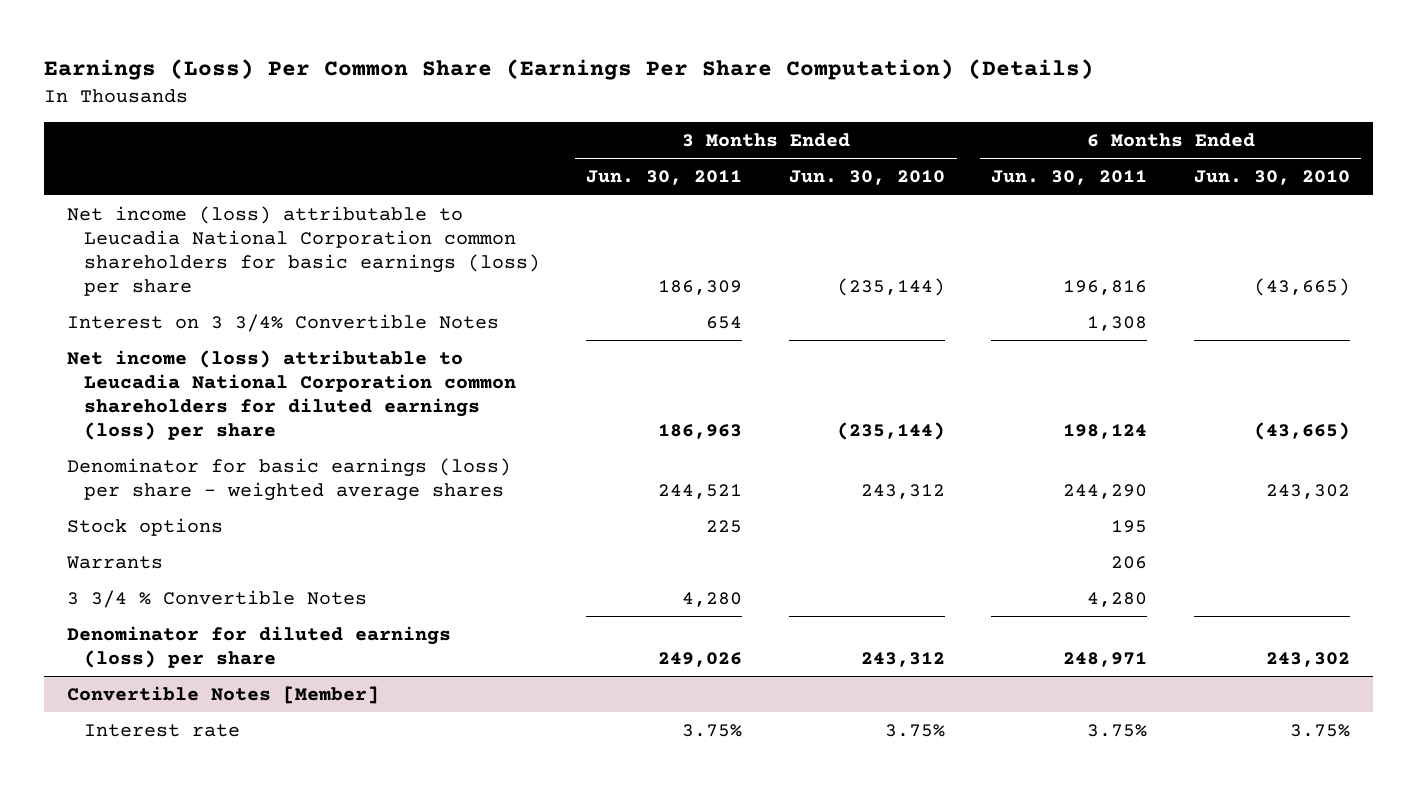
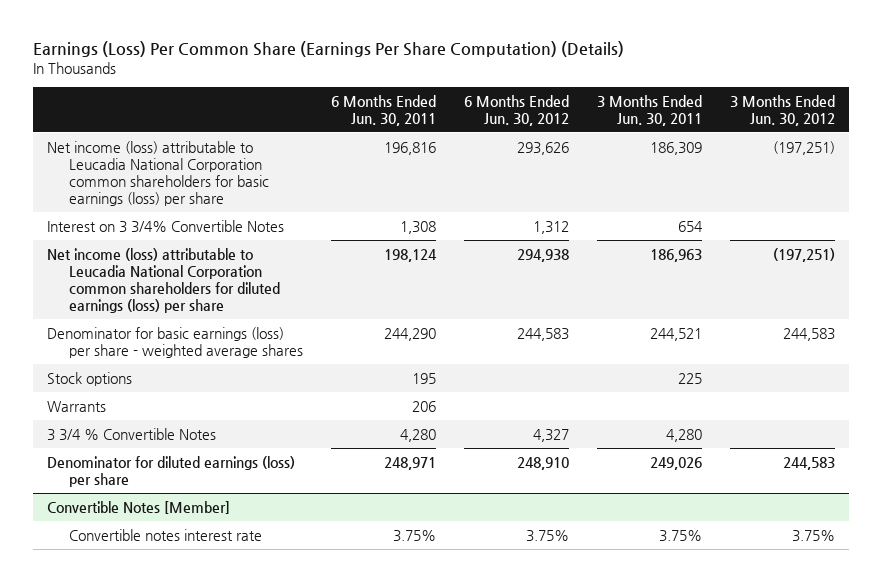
- | 3 Months Ended Jun. 30, 2011 | 3 Months Ended Jun. 30, 2010 | 6 Months Ended Jun. 30, 2011 | 6 Months Ended Jun. 30, 2010
+ | 6 Months Ended Jun. 30, 2011 | 6 Months Ended Jun. 30, 2012 | 3 Months Ended Jun. 30, 2011 | 3 Months Ended Jun. 30, 2012
@ Convertible Notes [Member]
- Interest rate | 3.75% | 3.75% | 3.75% | 3.75%
+ Convertible notes interest rate | 3.75% | 3.75% | 3.75% | 3.75%

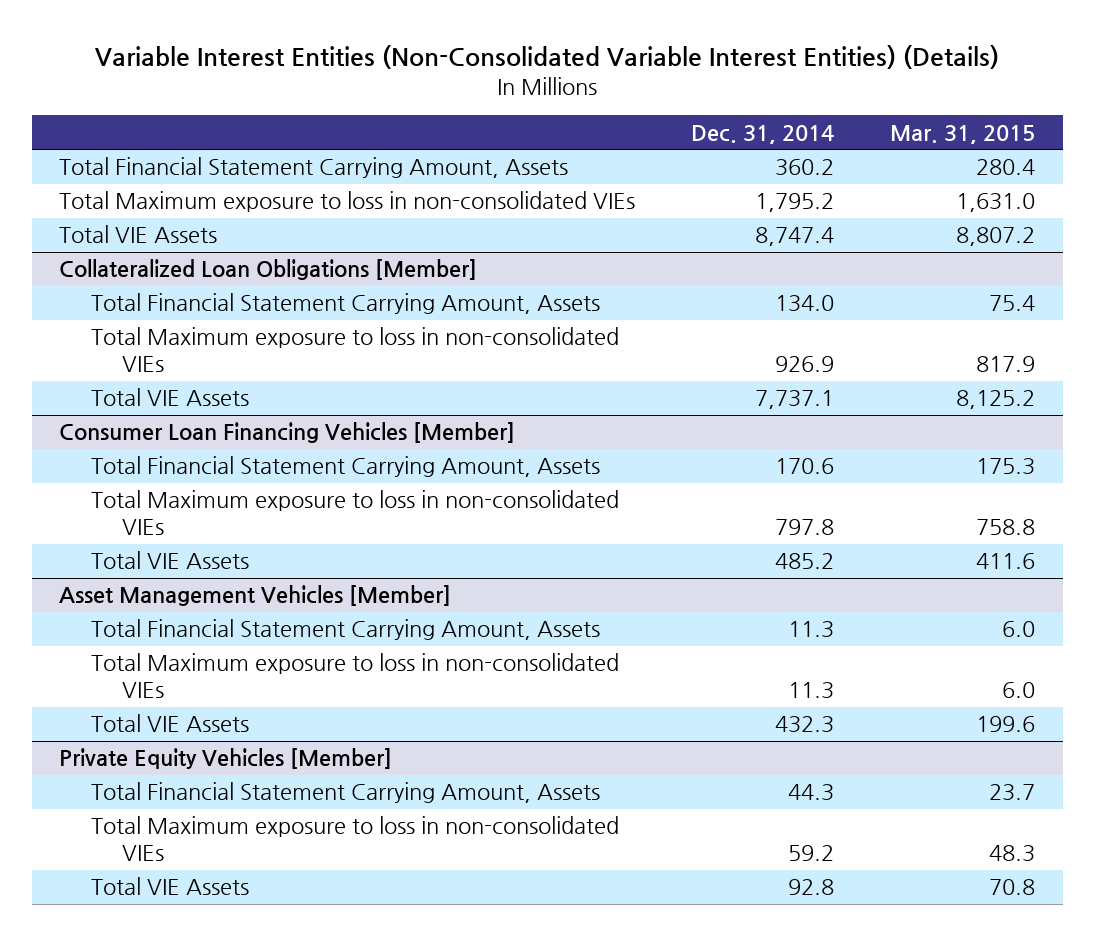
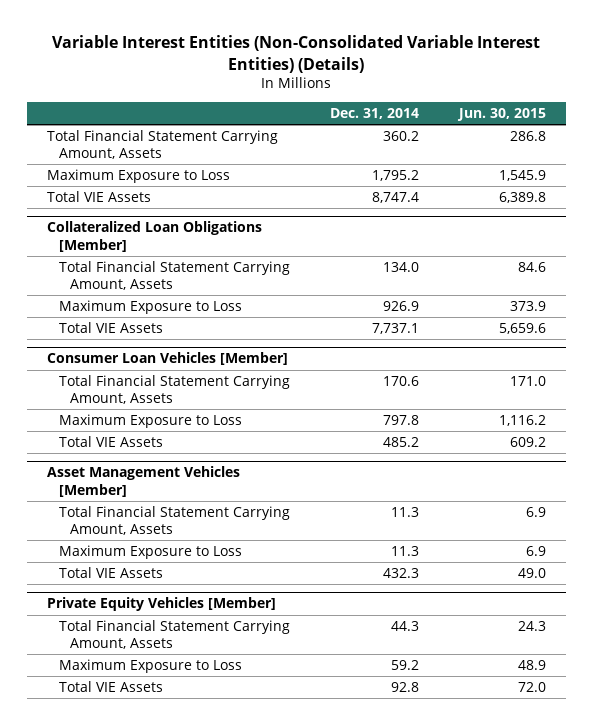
- | Dec. 31, 2014 | Mar. 31, 2015
+ | Dec. 31, 2014 | Jun. 30, 2015
- Total Maximum exposure to loss in non-consolidated VIEs | 1,795.2 | 1,631.0
+ Maximum Exposure to Loss | 1,795.2 | 1,545.9
@ Collateralized Loan Obligations [Member]
- Total Maximum exposure to loss in non-consolidated VIEs | 926.9 | 817.9
+ Maximum Exposure to Loss | 926.9 | 373.9
- Consumer Loan Financing Vehicles [Member]
+ Consumer Loan Vehicles [Member]
- Total Maximum exposure to loss in non-consolidated VIEs | 797.8 | 758.8
+ Maximum Exposure to Loss | 797.8 | 1,116.2
@ Asset Management Vehicles [Member]
- Total Maximum exposure to loss in non-consolidated VIEs | 11.3 | 6.0
+ Maximum Exposure to Loss | 11.3 | 6.9
@ Private Equity Vehicles [Member]
- Total Maximum exposure to loss in non-consolidated VIEs | 59.2 | 48.3
+ Maximum Exposure to Loss | 59.2 | 48.9

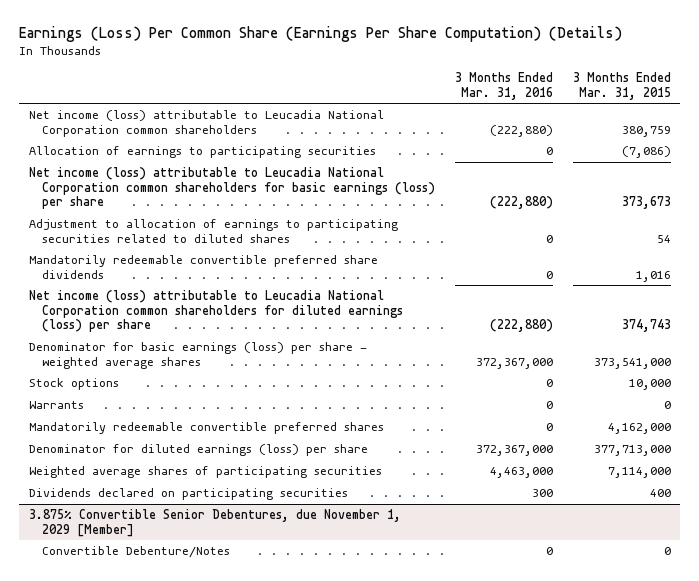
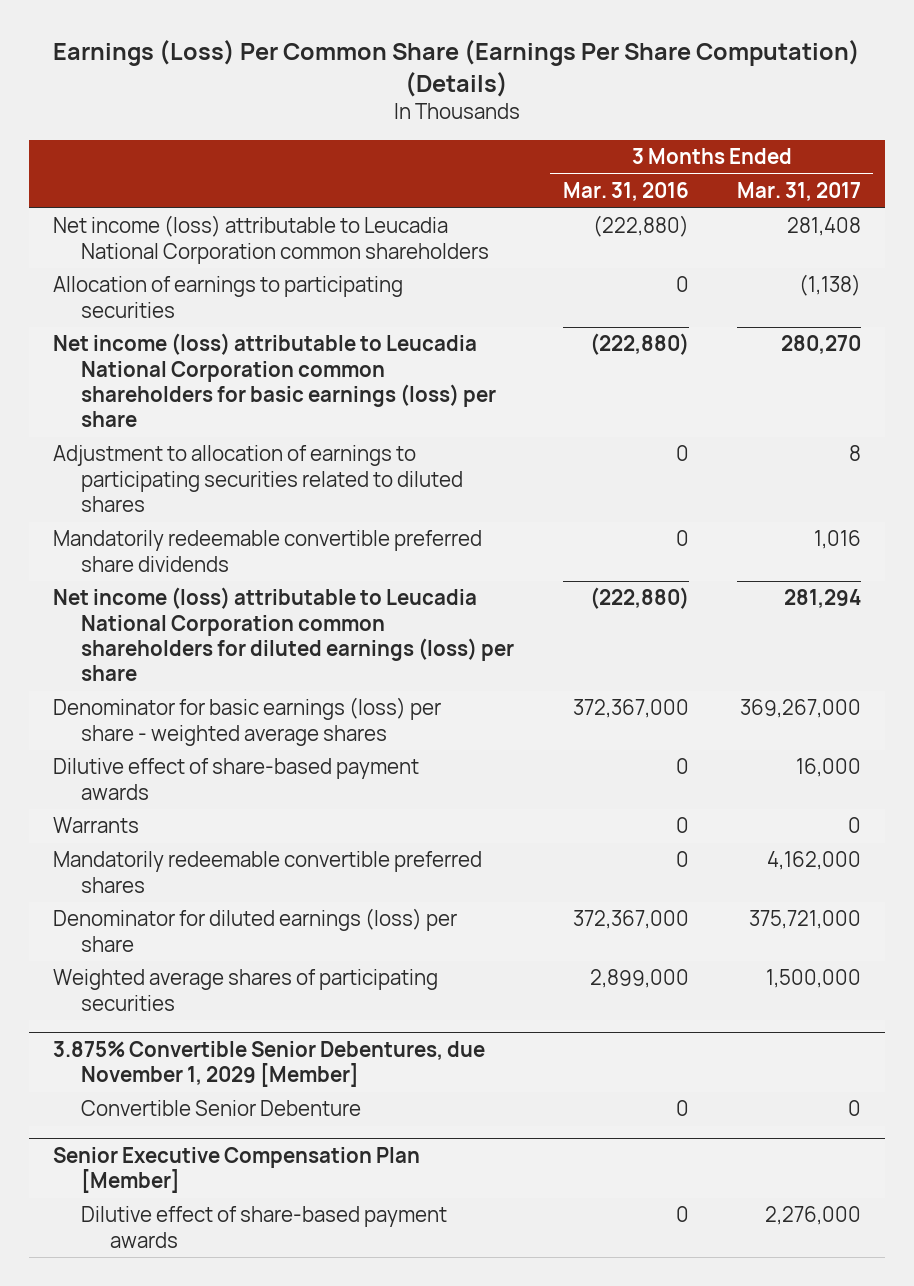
- | 3 Months Ended Mar. 31, 2016 | 3 Months Ended Mar. 31, 2015
+ | 3 Months Ended Mar. 31, 2016 | 3 Months Ended Mar. 31, 2017
- Stock options | 0 | 10,000
+ Dilutive effect of share-based payment awards | 0 | 16,000
- Weighted average shares of participating securities | 4,463,000 | 7,114,000
- Dividends declared on participating securities | 300 | 400
+ Weighted average shares of participating securities | 2,899,000 | 1,500,000
@ 3.875% Convertible Senior Debentures, due November 1, 2029 [Member]
- Convertible Debenture/Notes | 0 | 0
+ Convertible Senior Debenture | 0 | 0
+ Senior Executive Compensation Plan [Member]
+ Dilutive effect of share-based payment awards | 0 | 2,276,000

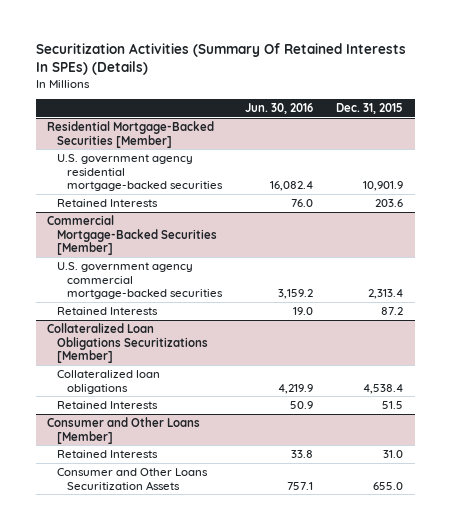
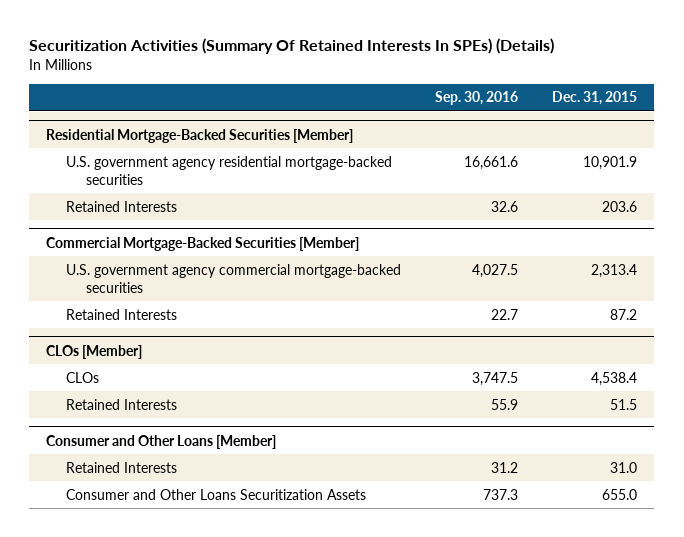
- | Jun. 30, 2016 | Dec. 31, 2015
+ | Sep. 30, 2016 | Dec. 31, 2015
- Collateralized Loan Obligations Securitizations [Member]
- Collateralized loan obligations | 4,219.9 | 4,538.4
+ CLOs [Member]
+ CLOs | 3,747.5 | 4,538.4

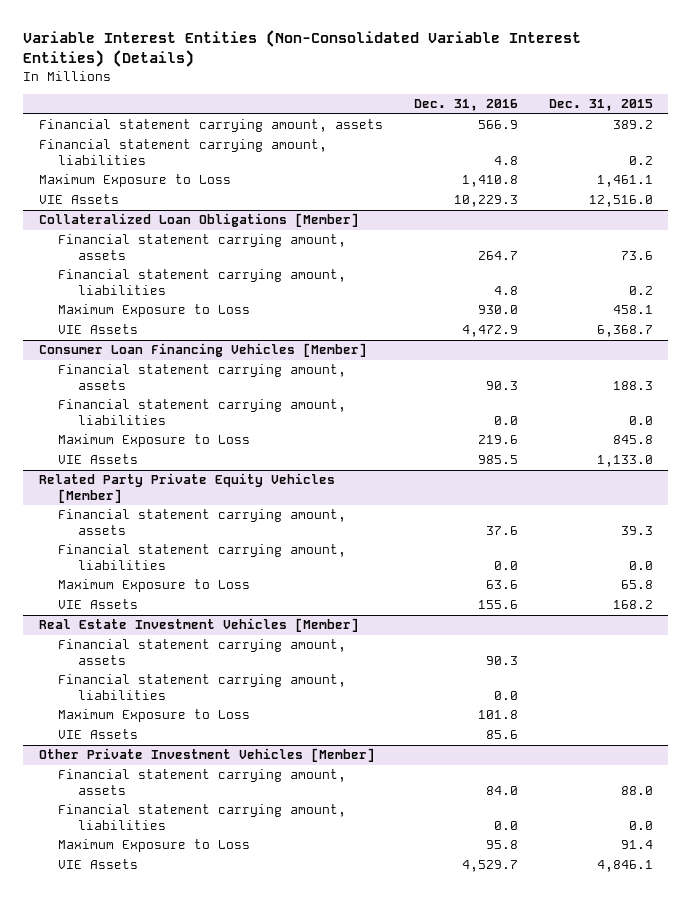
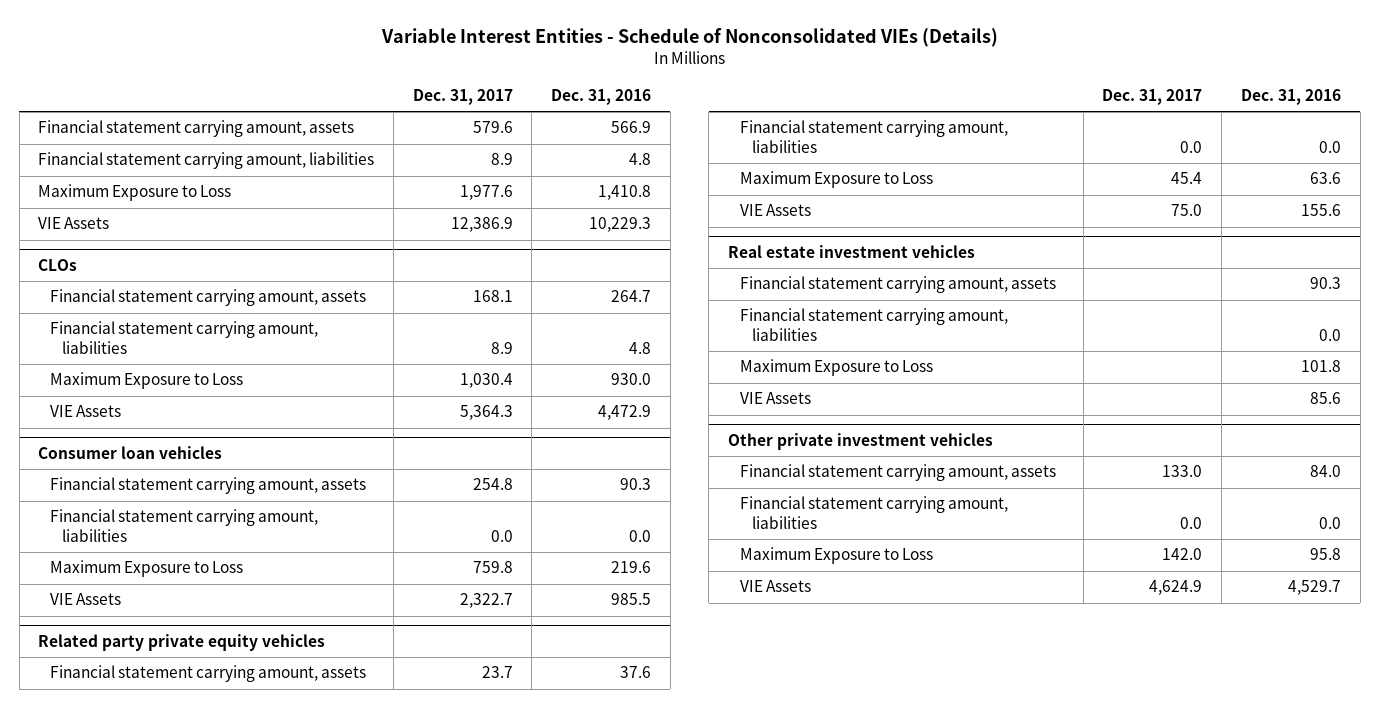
- Variable Interest Entities (Non-Consolidated Variable Interest Entities) (Details)
+ Variable Interest Entities - Schedule of Nonconsolidated VIEs (Details)
- | Dec. 31, 2016 | Dec. 31, 2015
+ | Dec. 31, 2017 | Dec. 31, 2016
- Collateralized Loan Obligations [Member]
+ CLOs
- Consumer Loan Financing Vehicles [Member]
+ Consumer loan vehicles
- Related Party Private Equity Vehicles [Member]
+ Related party private equity vehicles
- Real Estate Investment Vehicles [Member]
+ Real estate investment vehicles
- Other Private Investment Vehicles [Member]
+ Other private investment vehicles

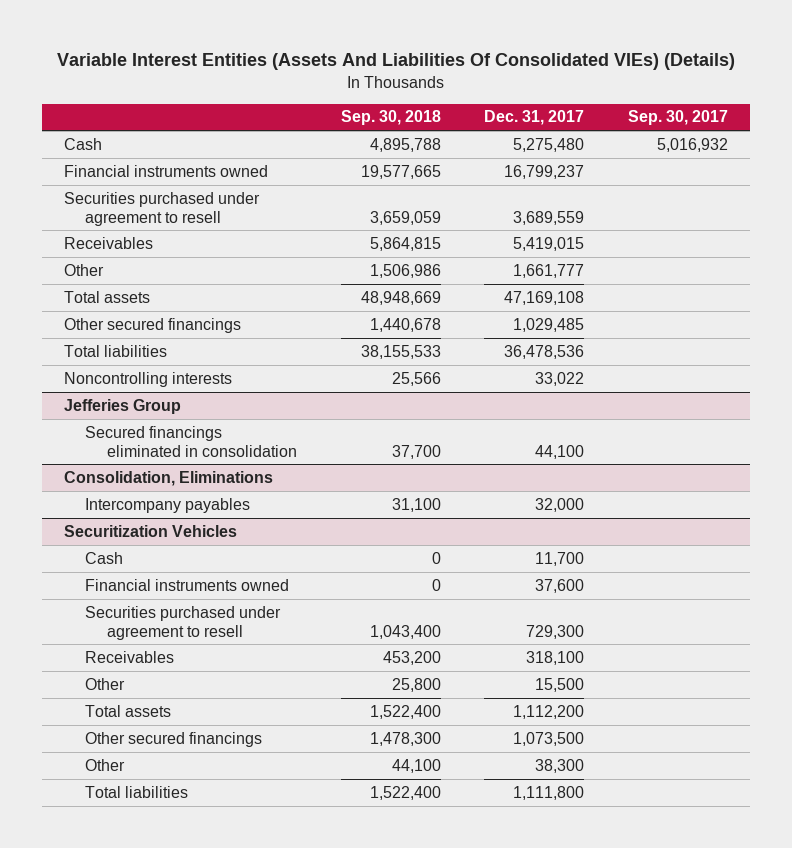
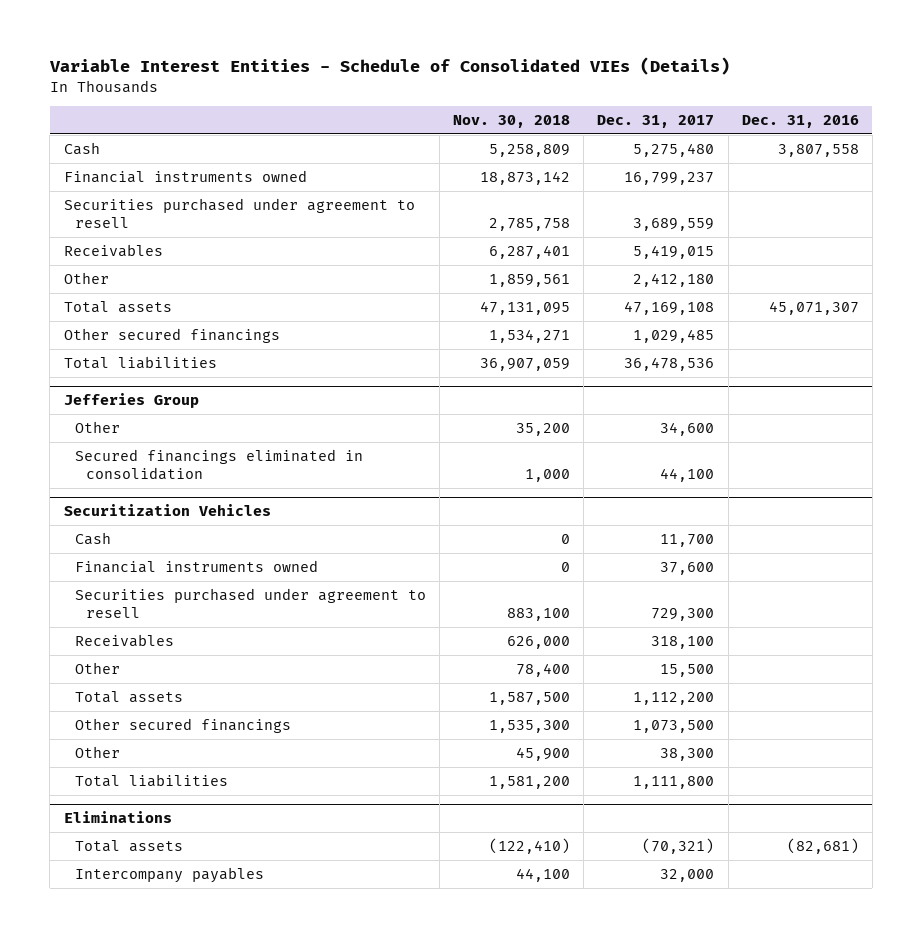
- Variable Interest Entities (Assets And Liabilities Of Consolidated VIEs) (Details)
+ Variable Interest Entities - Schedule of Consolidated VIEs (Details)
- | Sep. 30, 2018 | Dec. 31, 2017 | Sep. 30, 2017
+ | Nov. 30, 2018 | Dec. 31, 2017 | Dec. 31, 2016
- Other | 1,506,986 | 1,661,777 |
+ Other | 1,859,561 | 2,412,180 |
- Noncontrolling interests | 25,566 | 33,022 |
@ Jefferies Group
+ Other | 35,200 | 34,600 |
- Consolidation, Eliminations
- Intercompany payables | 31,100 | 32,000 |
+ Eliminations
+ Total assets | (122,410) | (70,321) | (82,681)
+ Intercompany payables | 44,100 | 32,000 |

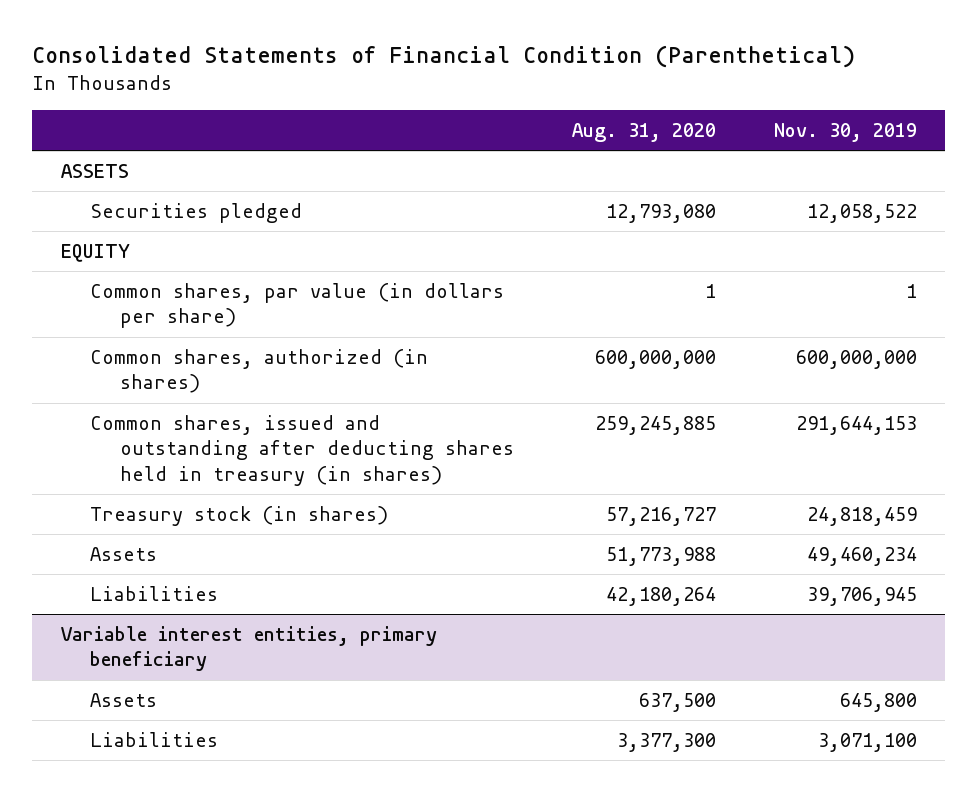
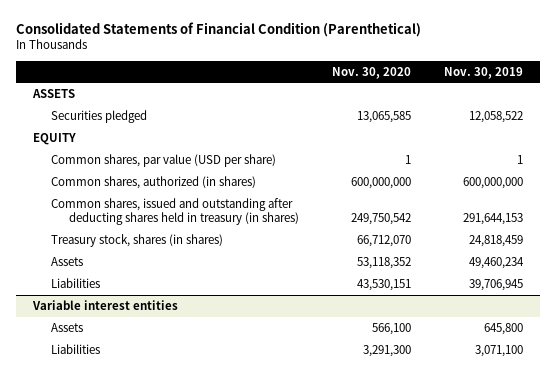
- | Aug. 31, 2020 | Nov. 30, 2019
+ | Nov. 30, 2020 | Nov. 30, 2019
- Common shares, par value (in dollars per share) | 1 | 1
+ Common shares, par value (USD per share) | 1 | 1
- Treasury stock (in shares) | 57,216,727 | 24,818,459
+ Treasury stock, shares (in shares) | 66,712,070 | 24,818,459
- Variable interest entities, primary beneficiary
+ Variable interest entities

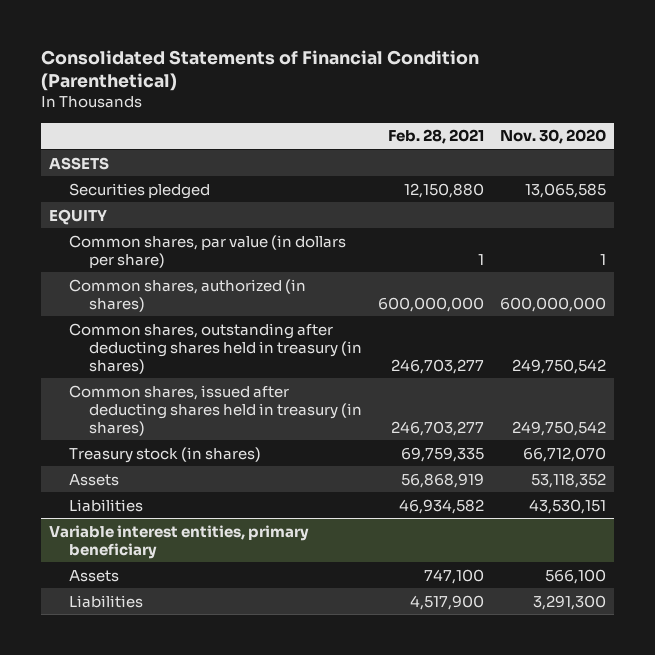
- | Nov. 30, 2020 | Nov. 30, 2019
+ | Feb. 28, 2021 | Nov. 30, 2020
- Common shares, par value (USD per share) | 1 | 1
+ Common shares, par value (in dollars per share) | 1 | 1
- Common shares, issued and outstanding after deducting shares held in treasury (in shares) | 249,750,542 | 291,644,153
- Treasury stock, shares (in shares) | 66,712,070 | 24,818,459
+ Common shares, outstanding after deducting shares held in treasury (in shares) | 246,703,277 | 249,750,542
+ Common shares, issued after deducting shares held in treasury (in shares) | 246,703,277 | 249,750,542
+ Treasury stock (in shares) | 69,759,335 | 66,712,070
- Variable interest entities
+ Variable interest entities, primary beneficiary

